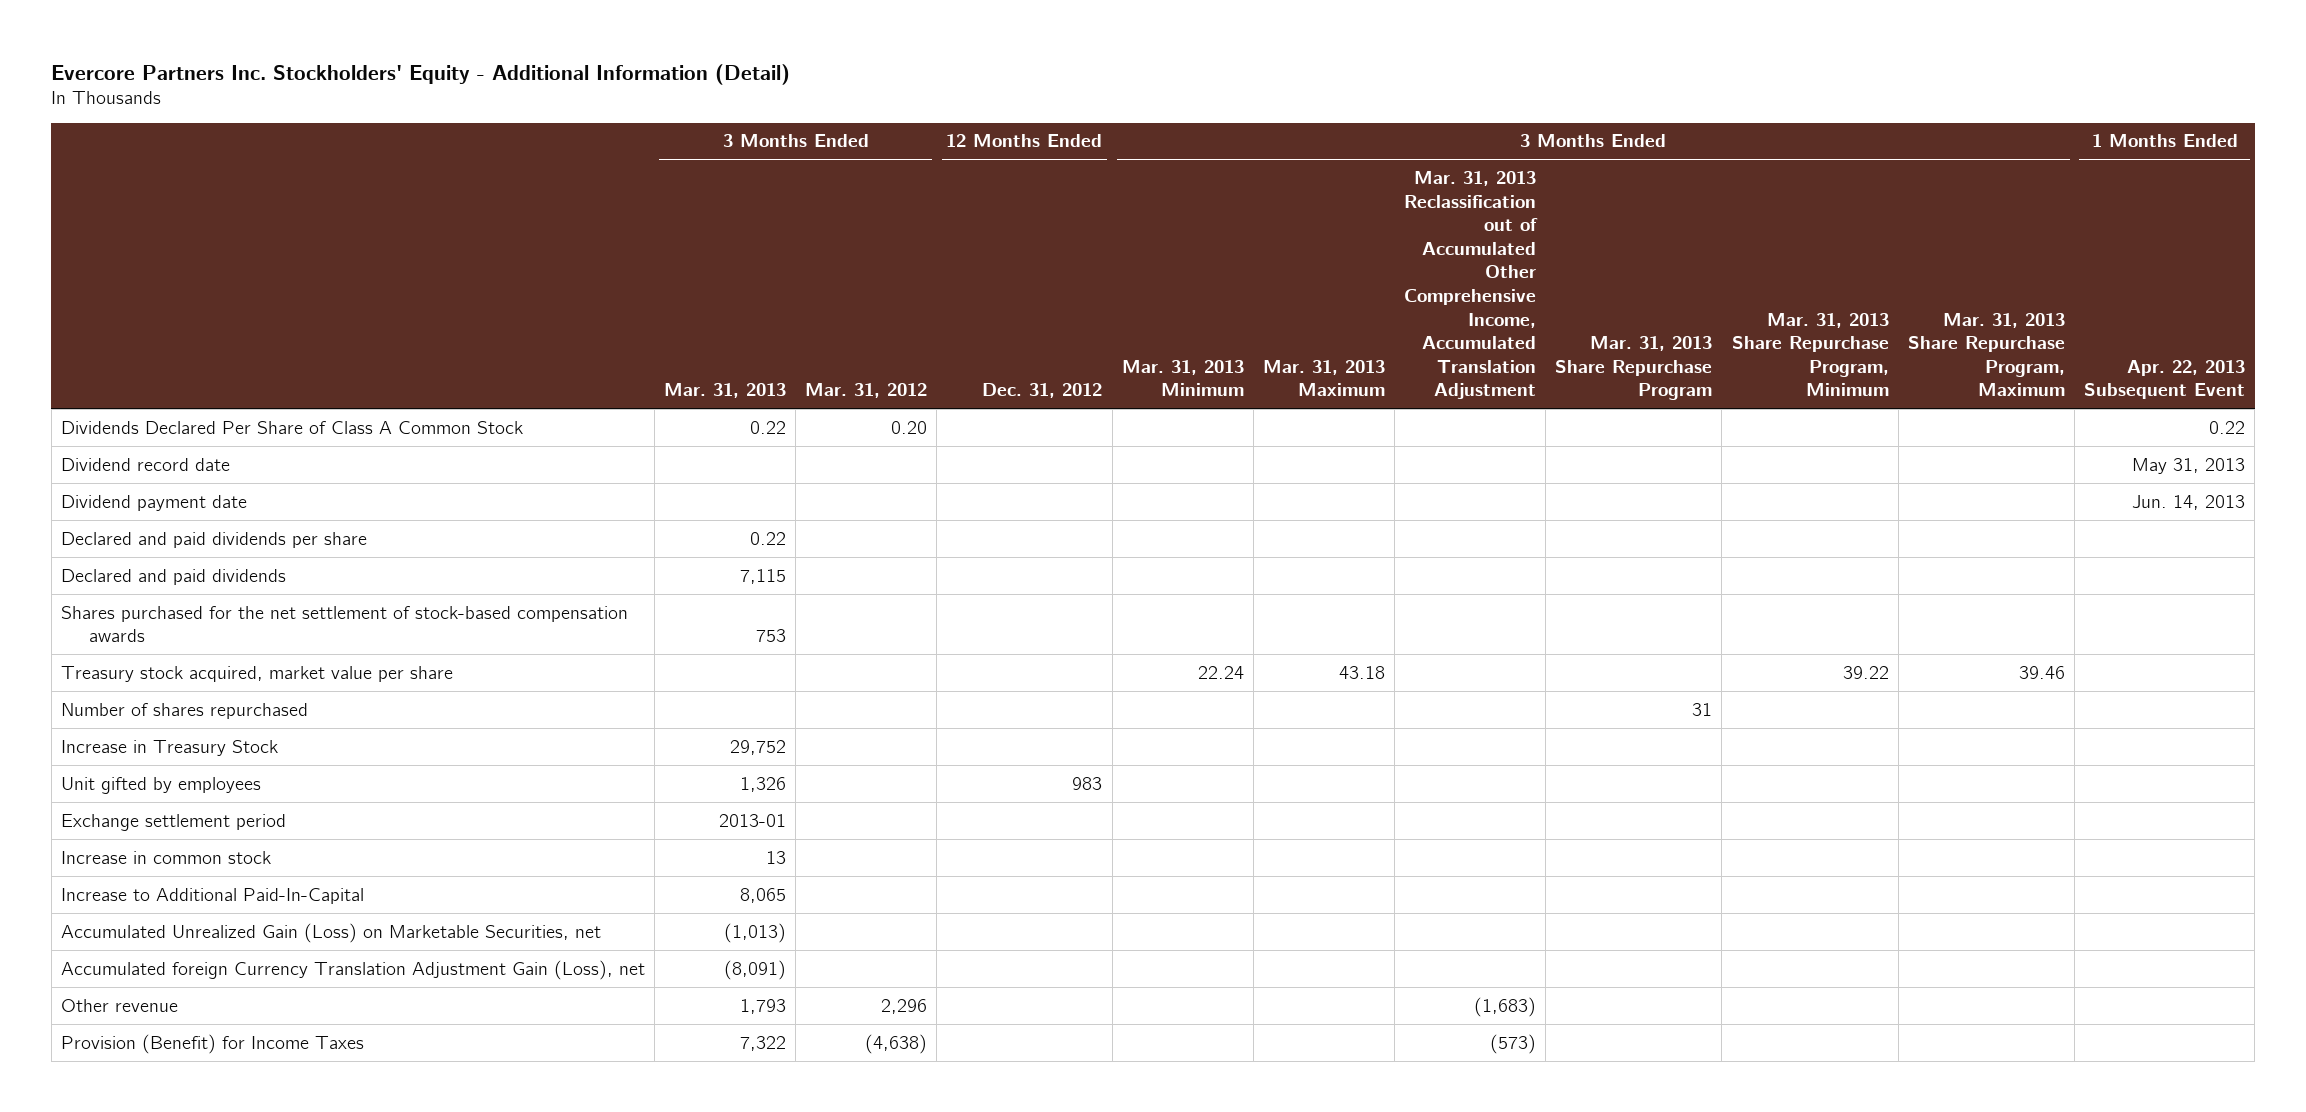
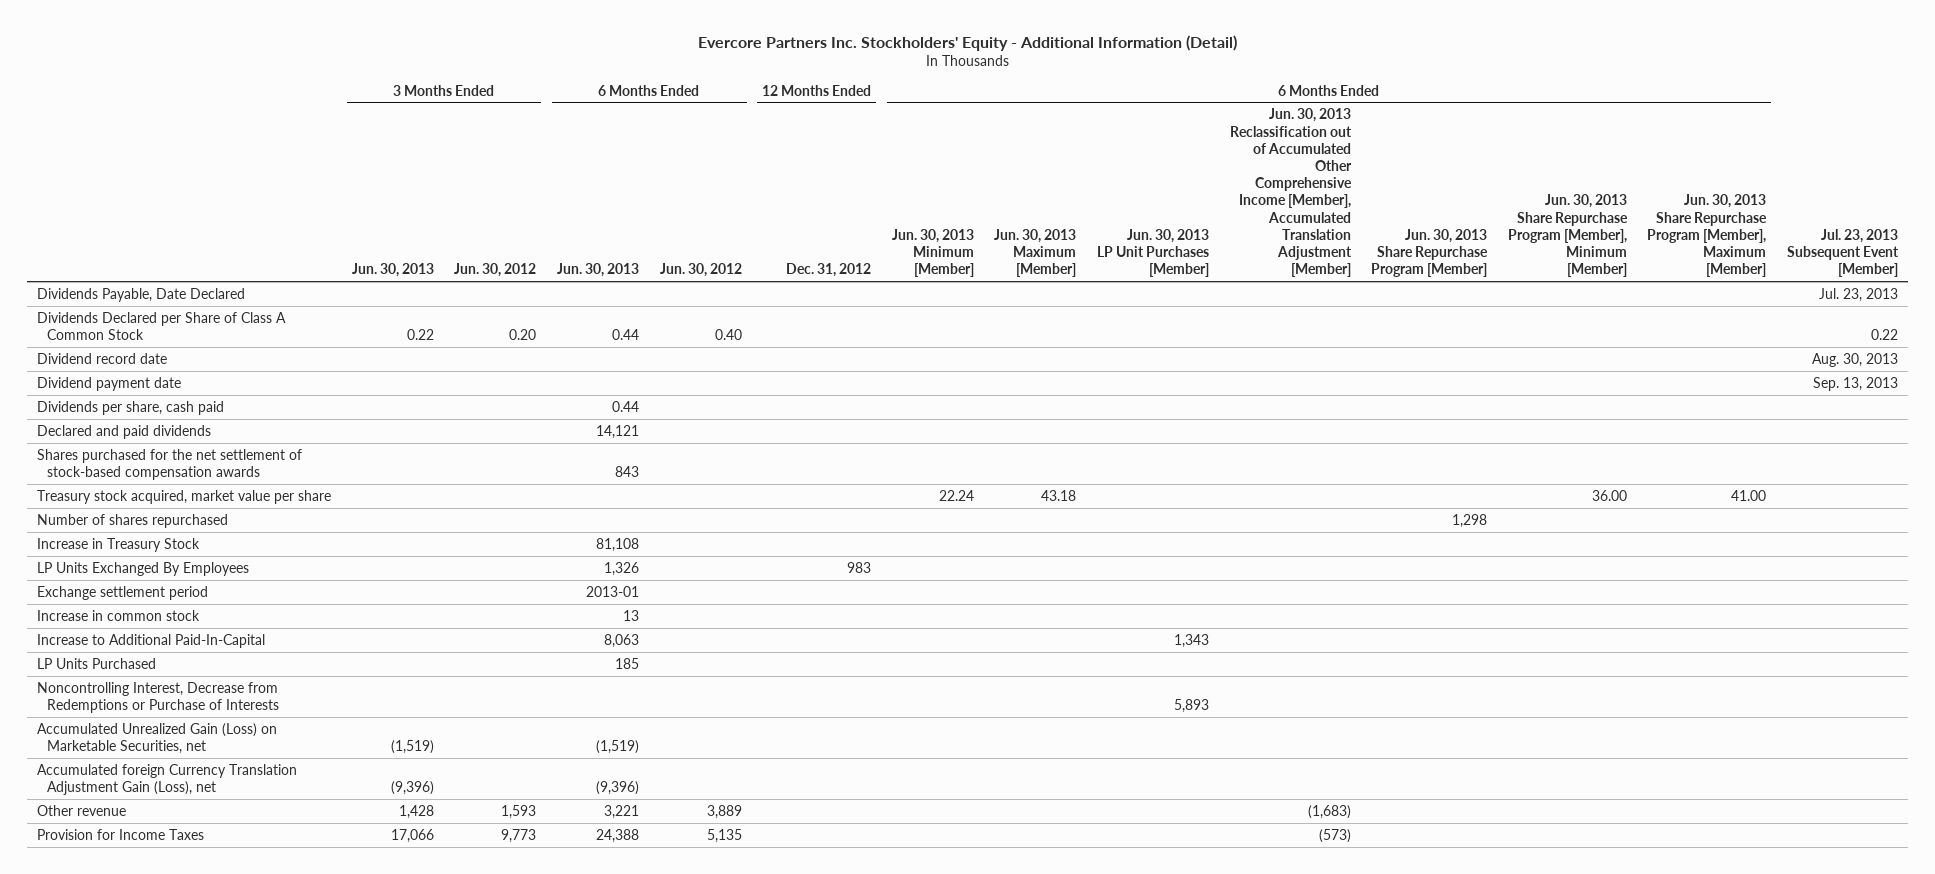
- | 3 Months Ended Mar. 31, 2013 | 3 Months Ended Mar. 31, 2012 | 12 Months Ended Dec. 31, 2012 | 3 Months Ended Mar. 31, 2013 Minimum | 3 Months Ended Mar. 31, 2013 Maximum | 3 Months Ended Mar. 31, 2013 Reclassification out of Accumulated Other Comprehensive Income, Accumulated Translation Adjustment | 3 Months Ended Mar. 31, 2013 Share Repurchase Program | 3 Months Ended Mar. 31, 2013 Share Repurchase Program, Minimum | 3 Months Ended Mar. 31, 2013 Share Repurchase Program, Maximum | 1 Months Ended Apr. 22, 2013 Subsequent Event
+ | 3 Months Ended Jun. 30, 2013 | 3 Months Ended Jun. 30, 2012 | 6 Months Ended Jun. 30, 2013 | 6 Months Ended Jun. 30, 2012 | 12 Months Ended Dec. 31, 2012 | 6 Months Ended Jun. 30, 2013 Minimum [Member] | 6 Months Ended Jun. 30, 2013 Maximum [Member] | 6 Months Ended Jun. 30, 2013 LP Unit Purchases [Member] | 6 Months Ended Jun. 30, 2013 Reclassification out of Accumulated Other Comprehensive Income [Member], Accumulated Translation Adjustment [Member] | 6 Months Ended Jun. 30, 2013 Share Repurchase Program [Member] | 6 Months Ended Jun. 30, 2013 Share Repurchase Program [Member], Minimum [Member] | 6 Months Ended Jun. 30, 2013 Share Repurchase Program [Member], Maximum [Member] | Jul. 23, 2013 Subsequent Event [Member]
- Dividends Declared Per Share of Class A Common Stock | 0.22 | 0.20 | | | | | | | | 0.22
+ Dividends Payable, Date Declared | | | | | | | | | | | | | Jul. 23, 2013
+ Dividends Declared per Share of Class A Common Stock | 0.22 | 0.20 | 0.44 | 0.40 | | | | | | | | | 0.22
- Declared and paid dividends per share | 0.22 | | | | | | | | |
+ Dividends per share, cash paid | | | 0.44 | | | | | | | | | |
- Unit gifted by employees | 1,326 | | 983 | | | | | | |
+ LP Units Exchanged By Employees | | | 1,326 | | 983 | | | | | | | |
+ LP Units Purchased | | | 185 | | | | | | | | | |
+ Noncontrolling Interest, Decrease from Redemptions or Purchase of Interests | | | | | | | | 5,893 | | | | |
- Provision (Benefit) for Income Taxes | 7,322 | (4,638) | | | | (573) | | | |
+ Provision for Income Taxes | 17,066 | 9,773 | 24,388 | 5,135 | | | | | (573) | | | |

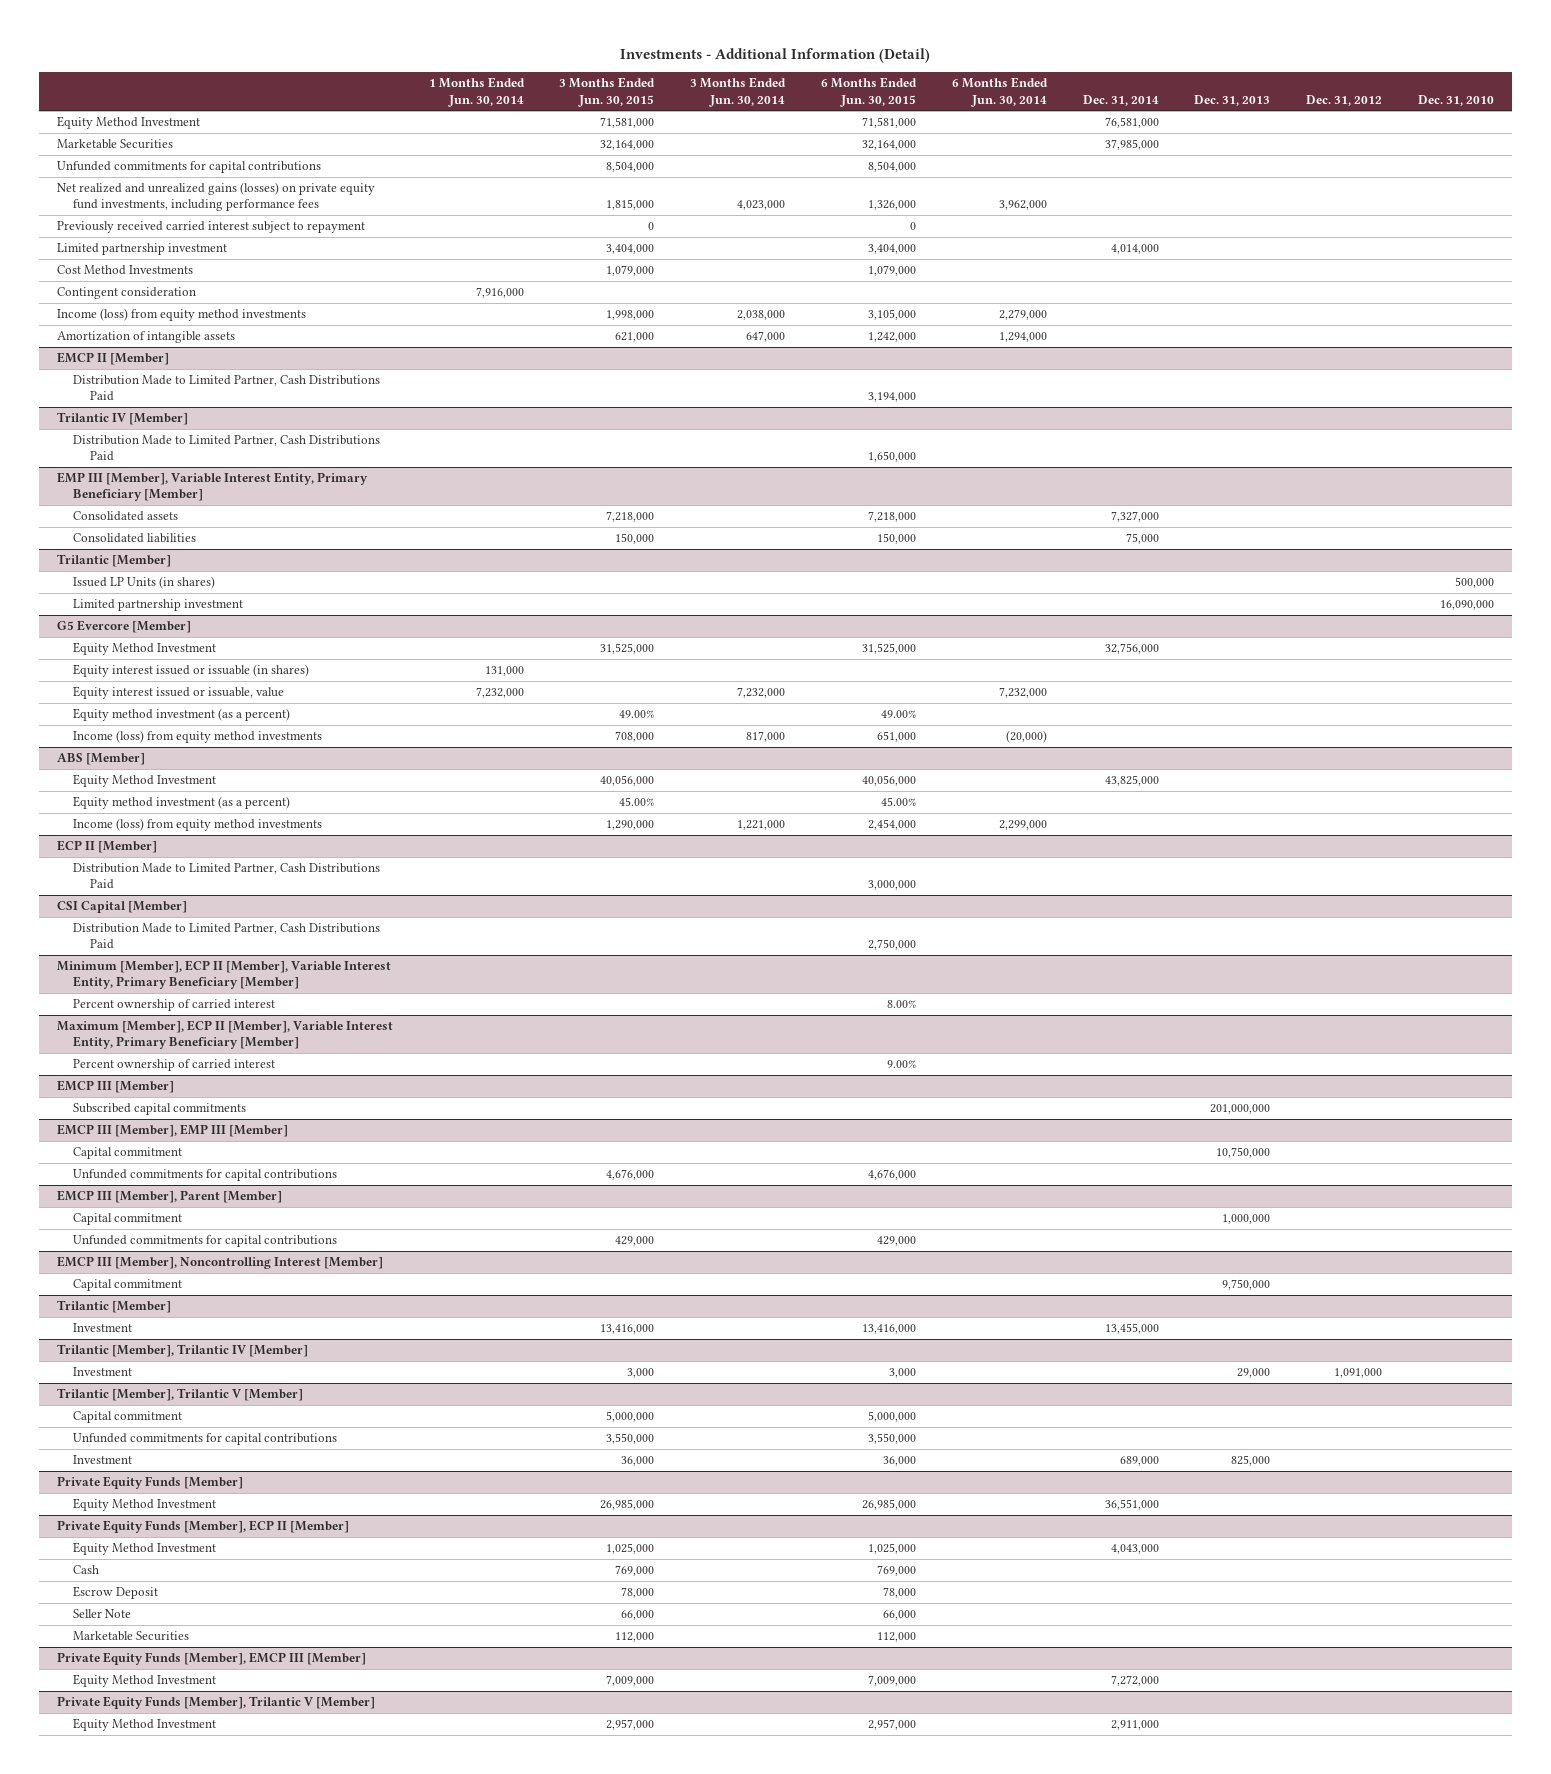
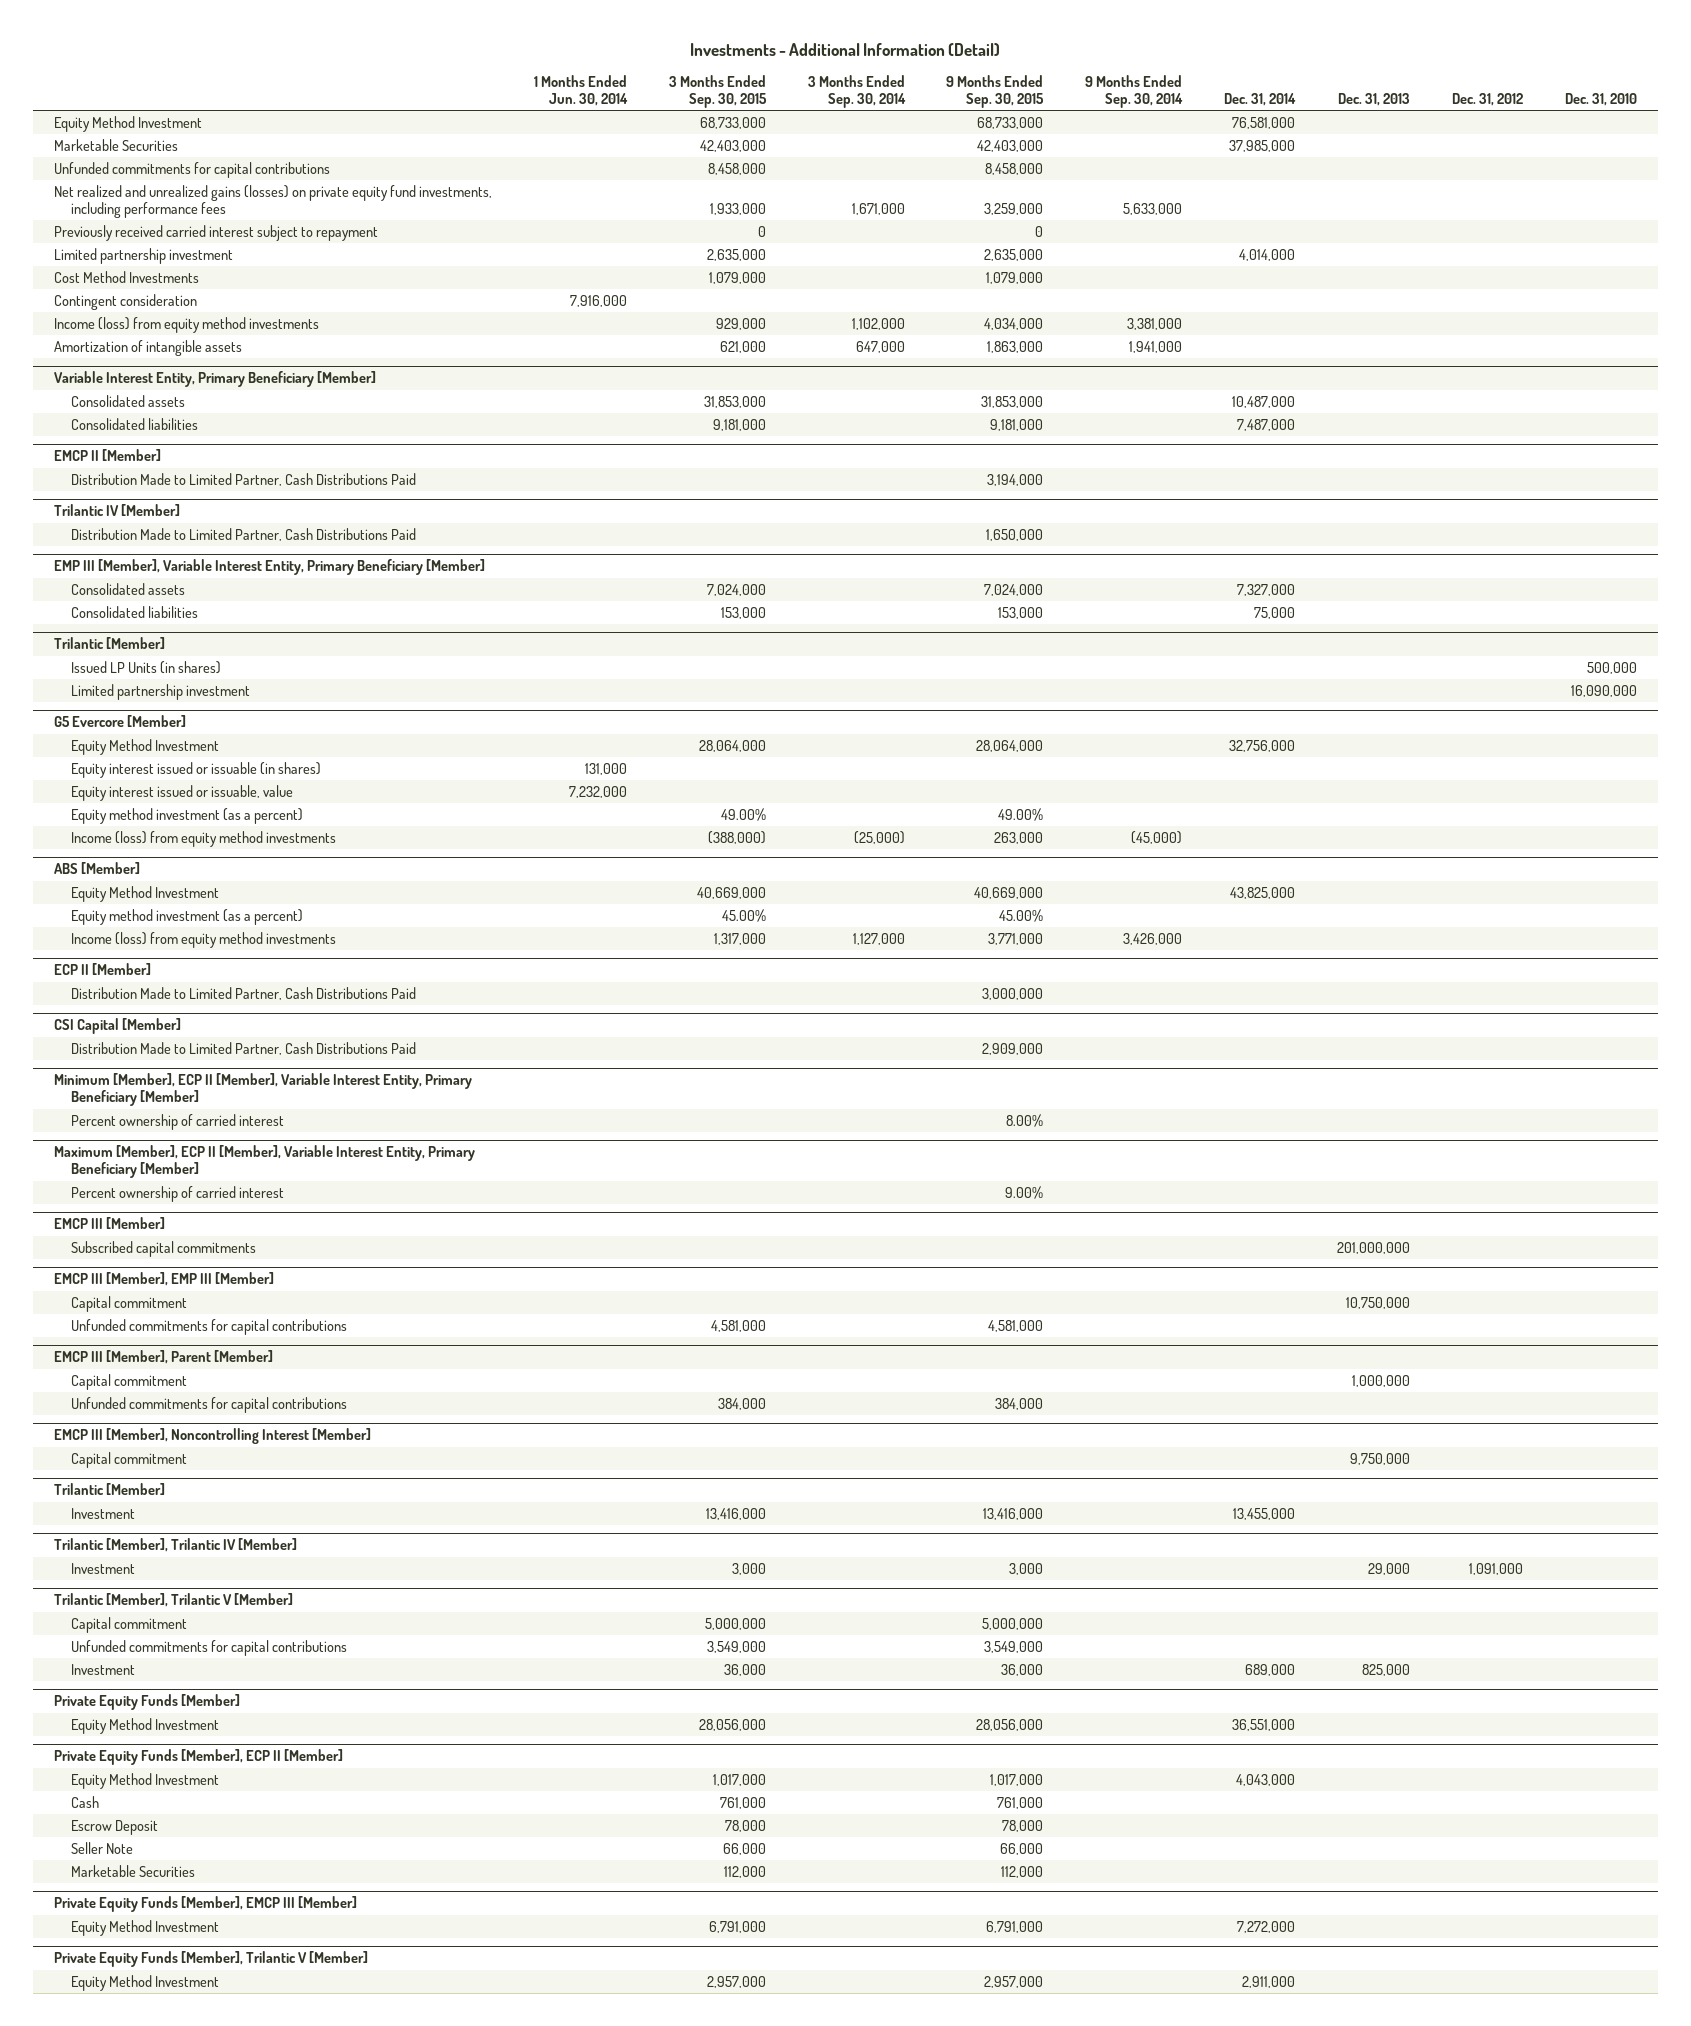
- | 1 Months Ended Jun. 30, 2014 | 3 Months Ended Jun. 30, 2015 | 3 Months Ended Jun. 30, 2014 | 6 Months Ended Jun. 30, 2015 | 6 Months Ended Jun. 30, 2014 | Dec. 31, 2014 | Dec. 31, 2013 | Dec. 31, 2012 | Dec. 31, 2010
+ | 1 Months Ended Jun. 30, 2014 | 3 Months Ended Sep. 30, 2015 | 3 Months Ended Sep. 30, 2014 | 9 Months Ended Sep. 30, 2015 | 9 Months Ended Sep. 30, 2014 | Dec. 31, 2014 | Dec. 31, 2013 | Dec. 31, 2012 | Dec. 31, 2010
+ Variable Interest Entity, Primary Beneficiary [Member]
+ Consolidated assets | | 31,853,000 | | 31,853,000 | | 10,487,000 | | |
+ Consolidated liabilities | | 9,181,000 | | 9,181,000 | | 7,487,000 | | |

